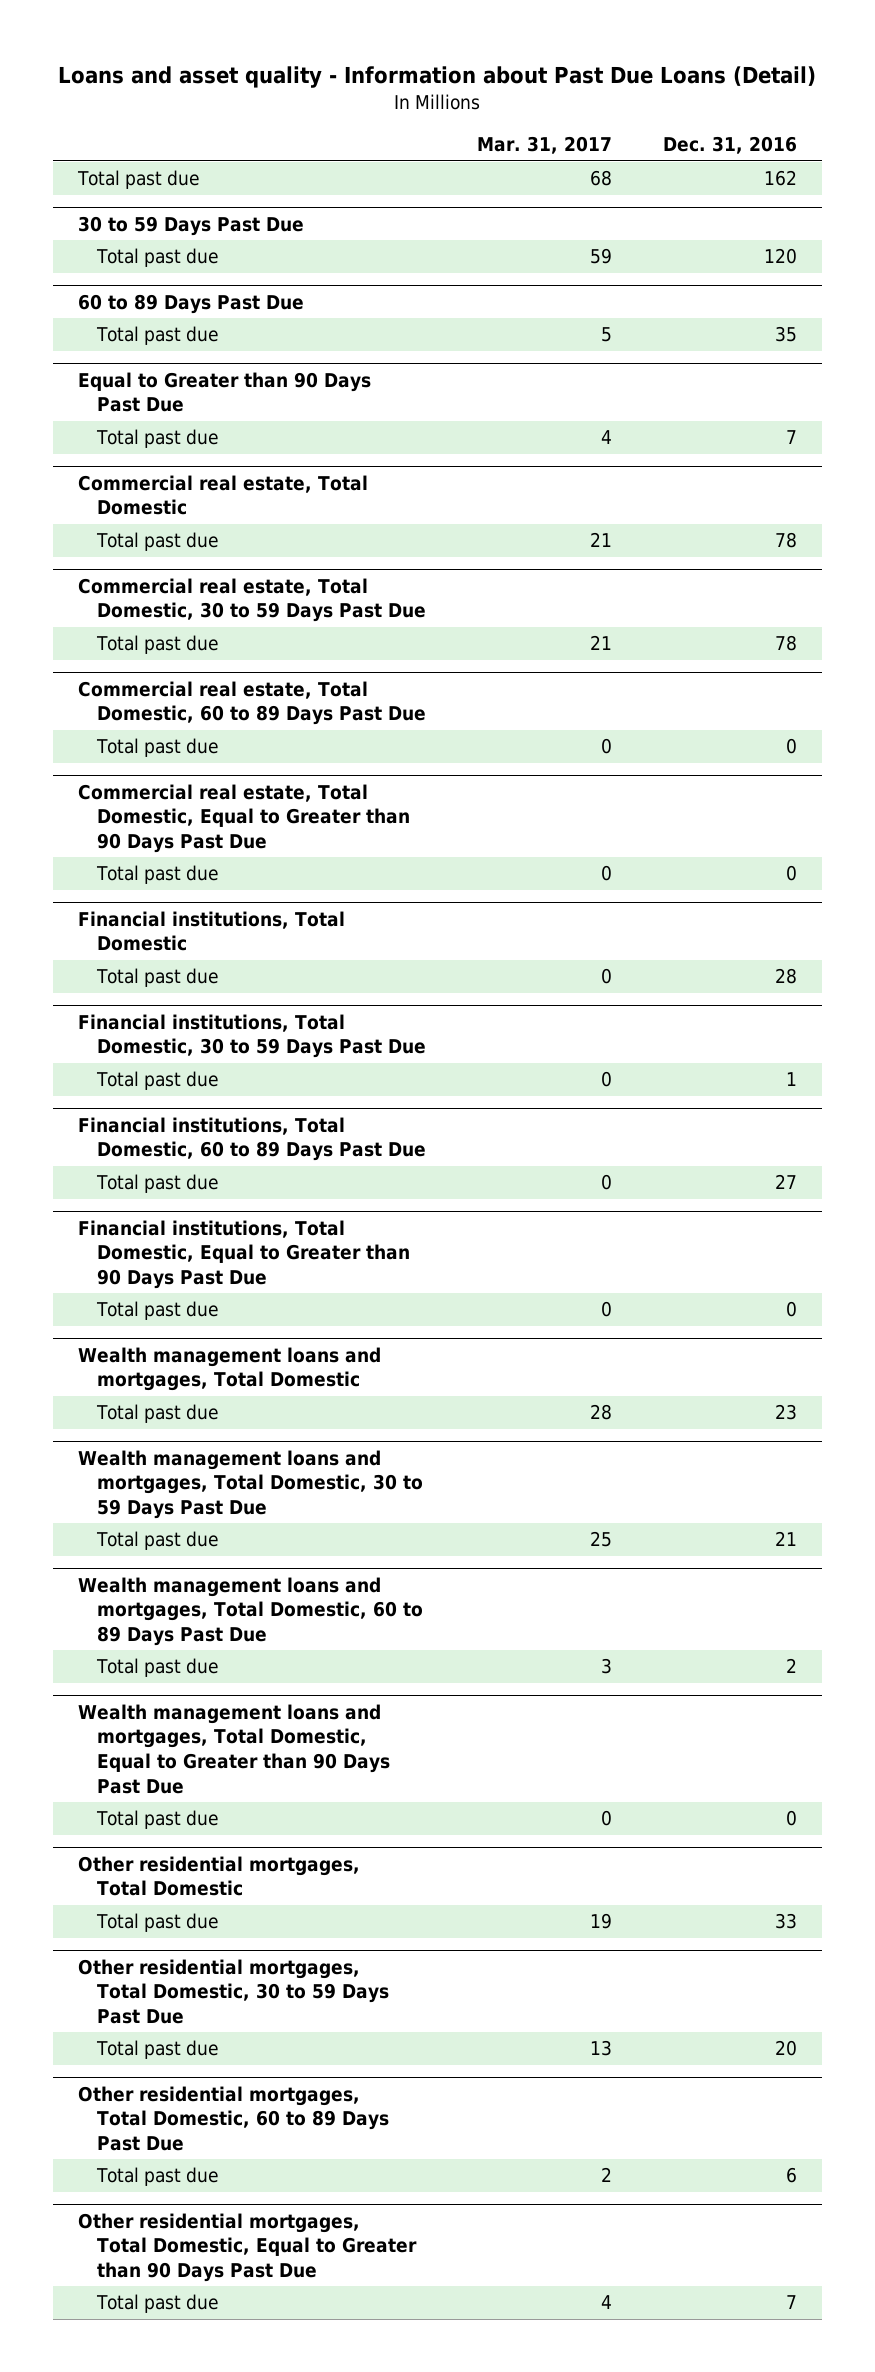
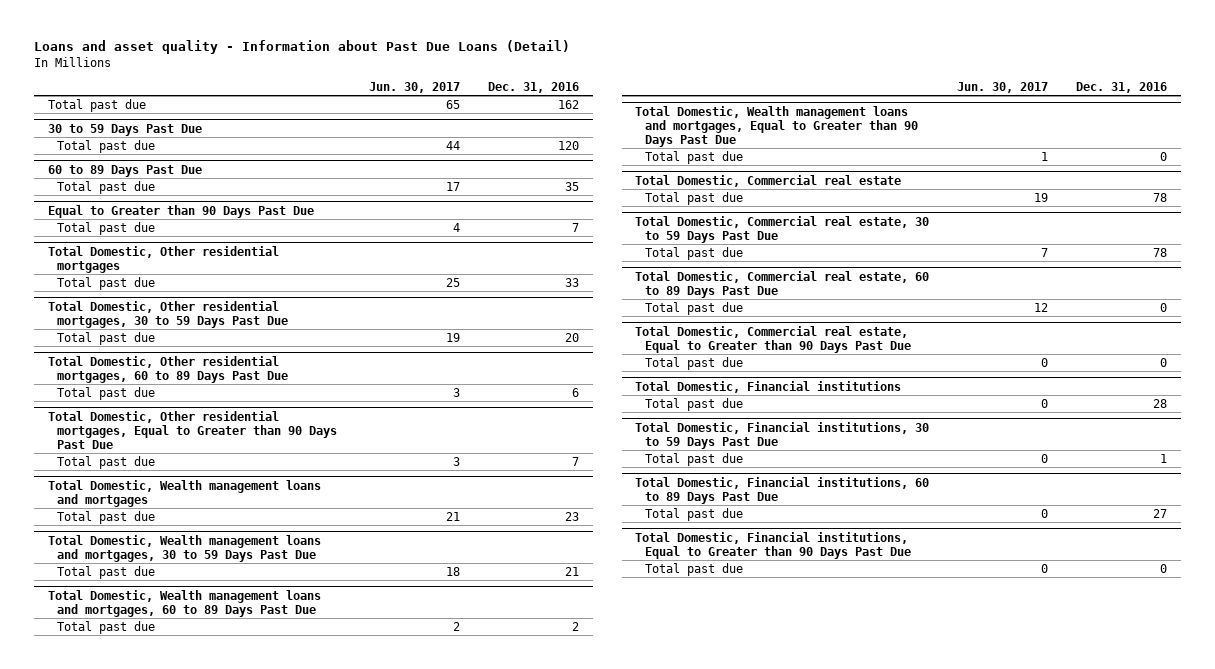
- | Mar. 31, 2017 | Dec. 31, 2016
+ | Jun. 30, 2017 | Dec. 31, 2016
- Commercial real estate, Total Domestic
+ Total Domestic, Other residential mortgages
+ Total past due | 25 | 33
+ Total Domestic, Other residential mortgages, 30 to 59 Days Past Due
+ Total past due | 19 | 20
+ Total Domestic, Other residential mortgages, 60 to 89 Days Past Due
+ Total past due | 3 | 6
+ Total Domestic, Other residential mortgages, Equal to Greater than 90 Days Past Due
+ Total past due | 3 | 7
+ Total Domestic, Wealth management loans and mortgages
+ Total past due | 21 | 23
+ Total Domestic, Wealth management loans and mortgages, 30 to 59 Days Past Due
+ Total past due | 18 | 21
+ Total Domestic, Wealth management loans and mortgages, 60 to 89 Days Past Due
+ Total past due | 2 | 2
+ Total Domestic, Wealth management loans and mortgages, Equal to Greater than 90 Days Past Due
+ Total past due | 1 | 0
+ Total Domestic, Commercial real estate
- Commercial real estate, Total Domestic, 30 to 59 Days Past Due
+ Total Domestic, Commercial real estate, 30 to 59 Days Past Due
- Commercial real estate, Total Domestic, 60 to 89 Days Past Due
+ Total Domestic, Commercial real estate, 60 to 89 Days Past Due
- Commercial real estate, Total Domestic, Equal to Greater than 90 Days Past Due
+ Total Domestic, Commercial real estate, Equal to Greater than 90 Days Past Due
- Financial institutions, Total Domestic
+ Total Domestic, Financial institutions
- Financial institutions, Total Domestic, 30 to 59 Days Past Due
+ Total Domestic, Financial institutions, 30 to 59 Days Past Due
- Financial institutions, Total Domestic, 60 to 89 Days Past Due
+ Total Domestic, Financial institutions, 60 to 89 Days Past Due
- Financial institutions, Total Domestic, Equal to Greater than 90 Days Past Due
- Total past due | 0 | 0
- Wealth management loans and mortgages, Total Domestic
- Total past due | 28 | 23
- Wealth management loans and mortgages, Total Domestic, 30 to 59 Days Past Due
- Total past due | 25 | 21
- Wealth management loans and mortgages, Total Domestic, 60 to 89 Days Past Due
- Total past due | 3 | 2
- Wealth management loans and mortgages, Total Domestic, Equal to Greater than 90 Days Past Due
+ Total Domestic, Financial institutions, Equal to Greater than 90 Days Past Due
- Other residential mortgages, Total Domestic
- Total past due | 19 | 33
- Other residential mortgages, Total Domestic, 30 to 59 Days Past Due
- Total past due | 13 | 20
- Other residential mortgages, Total Domestic, 60 to 89 Days Past Due
- Total past due | 2 | 6
- Other residential mortgages, Total Domestic, Equal to Greater than 90 Days Past Due
- Total past due | 4 | 7

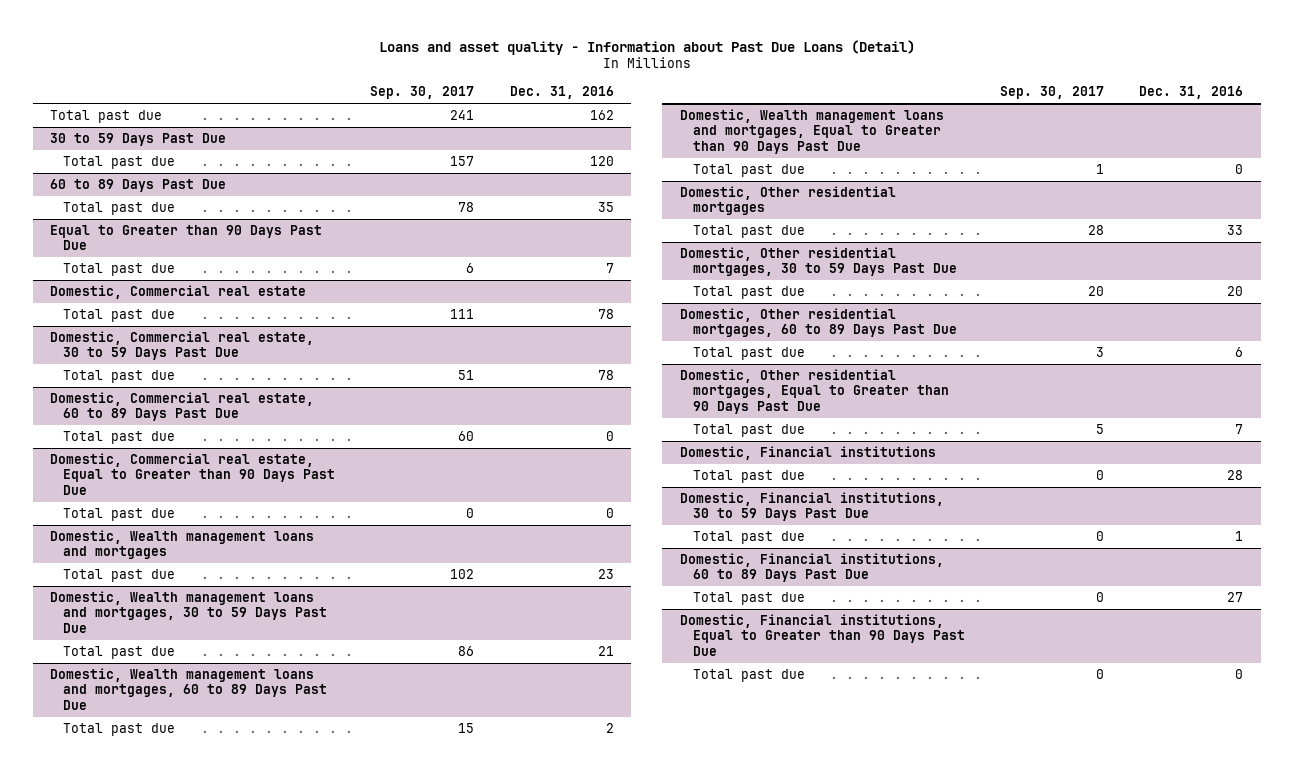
- | Jun. 30, 2017 | Dec. 31, 2016
+ | Sep. 30, 2017 | Dec. 31, 2016
- Total Domestic, Other residential mortgages
- Total past due | 25 | 33
- Total Domestic, Other residential mortgages, 30 to 59 Days Past Due
- Total past due | 19 | 20
- Total Domestic, Other residential mortgages, 60 to 89 Days Past Due
- Total past due | 3 | 6
- Total Domestic, Other residential mortgages, Equal to Greater than 90 Days Past Due
- Total past due | 3 | 7
- Total Domestic, Wealth management loans and mortgages
- Total past due | 21 | 23
- Total Domestic, Wealth management loans and mortgages, 30 to 59 Days Past Due
- Total past due | 18 | 21
- Total Domestic, Wealth management loans and mortgages, 60 to 89 Days Past Due
- Total past due | 2 | 2
- Total Domestic, Wealth management loans and mortgages, Equal to Greater than 90 Days Past Due
- Total past due | 1 | 0
- Total Domestic, Commercial real estate
+ Domestic, Commercial real estate
- Total Domestic, Commercial real estate, 30 to 59 Days Past Due
+ Domestic, Commercial real estate, 30 to 59 Days Past Due
- Total Domestic, Commercial real estate, 60 to 89 Days Past Due
+ Domestic, Commercial real estate, 60 to 89 Days Past Due
- Total Domestic, Commercial real estate, Equal to Greater than 90 Days Past Due
+ Domestic, Commercial real estate, Equal to Greater than 90 Days Past Due
- Total Domestic, Financial institutions
+ Domestic, Wealth management loans and mortgages
+ Total past due | 102 | 23
+ Domestic, Wealth management loans and mortgages, 30 to 59 Days Past Due
+ Total past due | 86 | 21
+ Domestic, Wealth management loans and mortgages, 60 to 89 Days Past Due
+ Total past due | 15 | 2
+ Domestic, Wealth management loans and mortgages, Equal to Greater than 90 Days Past Due
+ Total past due | 1 | 0
+ Domestic, Other residential mortgages
+ Total past due | 28 | 33
+ Domestic, Other residential mortgages, 30 to 59 Days Past Due
+ Total past due | 20 | 20
+ Domestic, Other residential mortgages, 60 to 89 Days Past Due
+ Total past due | 3 | 6
+ Domestic, Other residential mortgages, Equal to Greater than 90 Days Past Due
+ Total past due | 5 | 7
+ Domestic, Financial institutions
- Total Domestic, Financial institutions, 30 to 59 Days Past Due
+ Domestic, Financial institutions, 30 to 59 Days Past Due
- Total Domestic, Financial institutions, 60 to 89 Days Past Due
+ Domestic, Financial institutions, 60 to 89 Days Past Due
- Total Domestic, Financial institutions, Equal to Greater than 90 Days Past Due
+ Domestic, Financial institutions, Equal to Greater than 90 Days Past Due

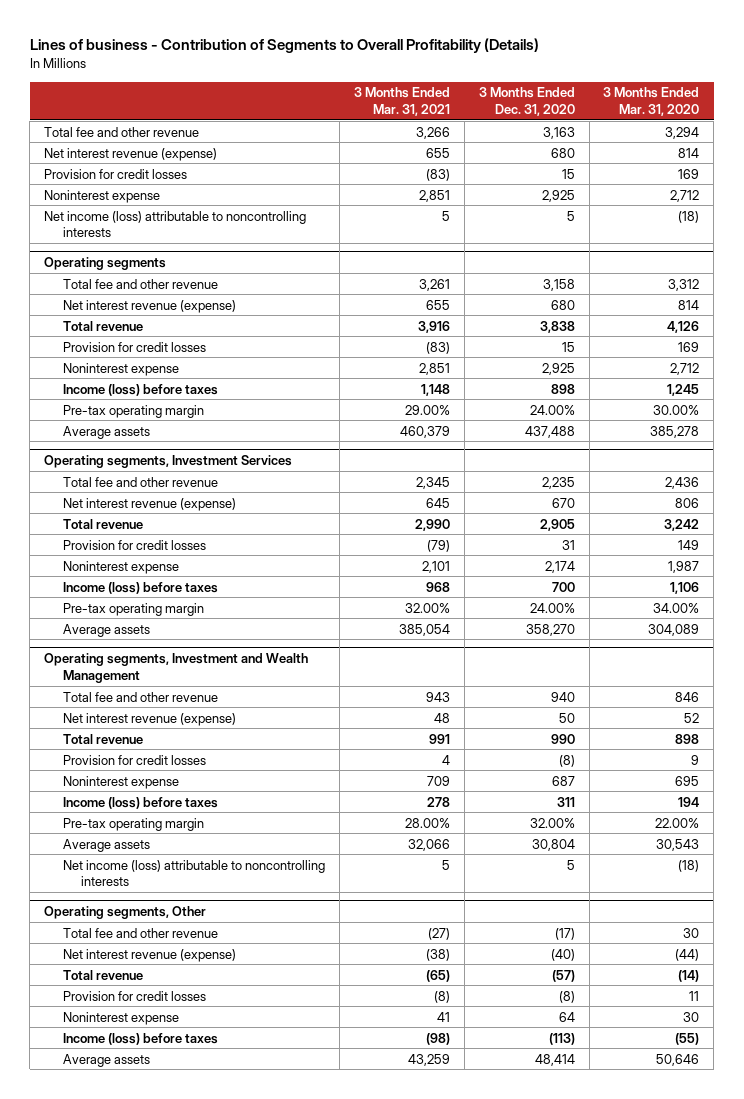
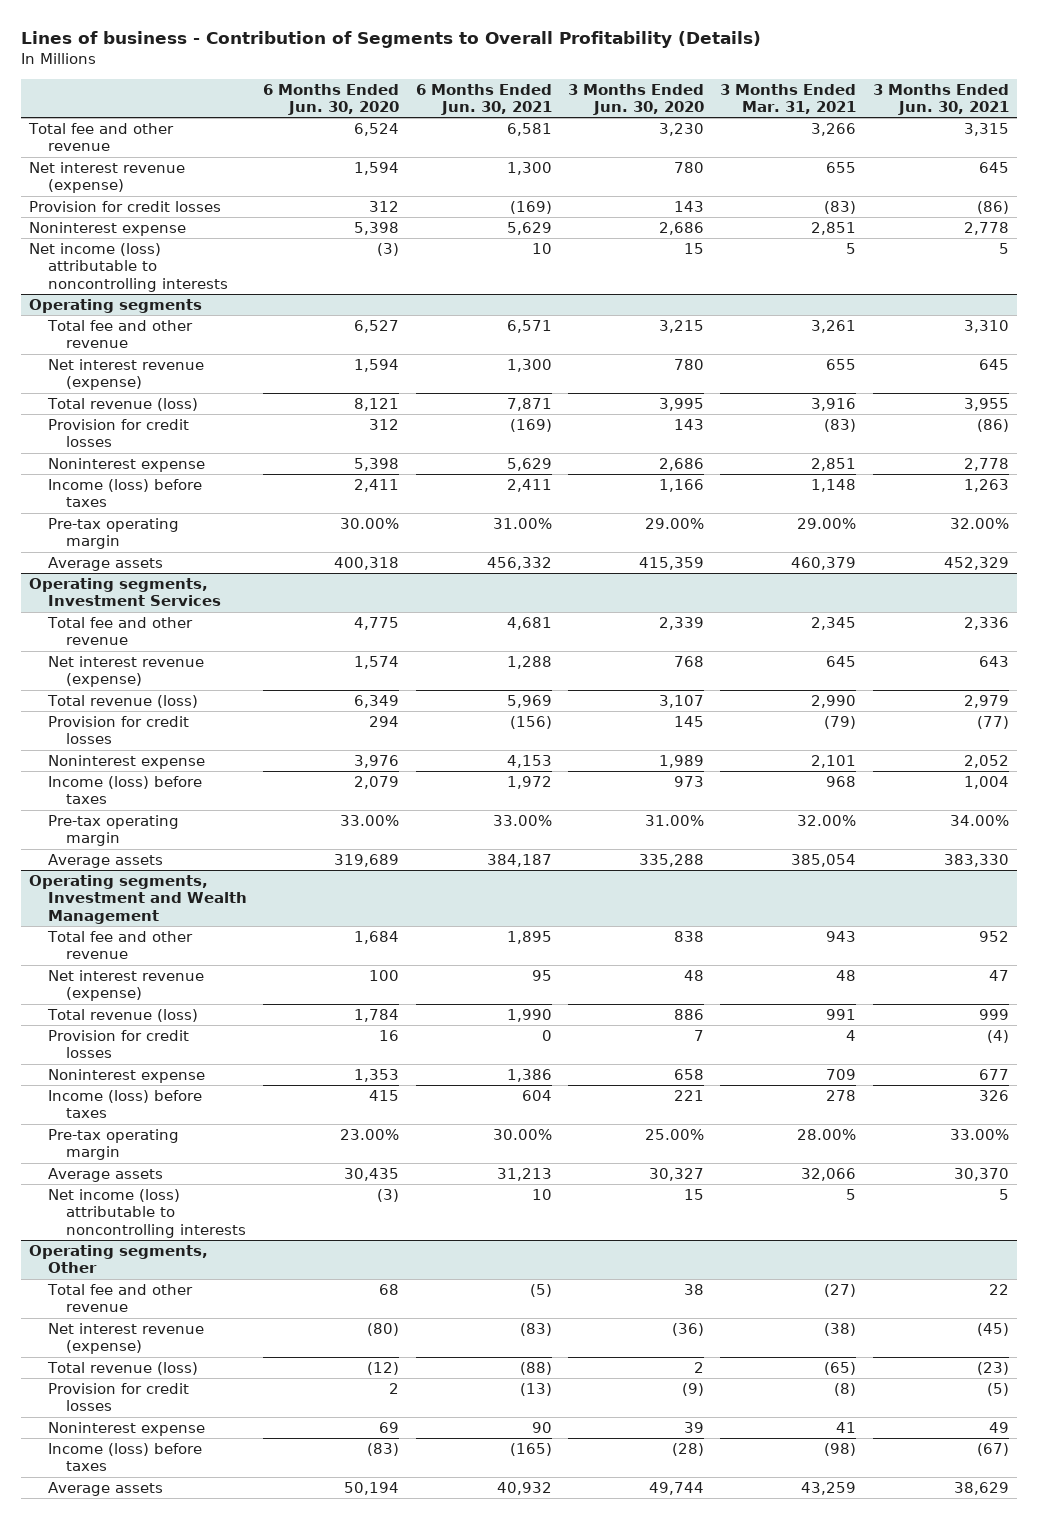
- | 3 Months Ended Mar. 31, 2021 | 3 Months Ended Dec. 31, 2020 | 3 Months Ended Mar. 31, 2020
+ | 6 Months Ended Jun. 30, 2020 | 6 Months Ended Jun. 30, 2021 | 3 Months Ended Jun. 30, 2020 | 3 Months Ended Mar. 31, 2021 | 3 Months Ended Jun. 30, 2021
@ Operating segments
- Total revenue | 3,916 | 3,838 | 4,126
+ Total revenue (loss) | 8,121 | 7,871 | 3,995 | 3,916 | 3,955
@ Operating segments, Investment Services
- Total revenue | 2,990 | 2,905 | 3,242
+ Total revenue (loss) | 6,349 | 5,969 | 3,107 | 2,990 | 2,979
@ Operating segments, Investment and Wealth Management
- Total revenue | 991 | 990 | 898
+ Total revenue (loss) | 1,784 | 1,990 | 886 | 991 | 999
@ Operating segments, Other
- Total revenue | (65) | (57) | (14)
+ Total revenue (loss) | (12) | (88) | 2 | (65) | (23)

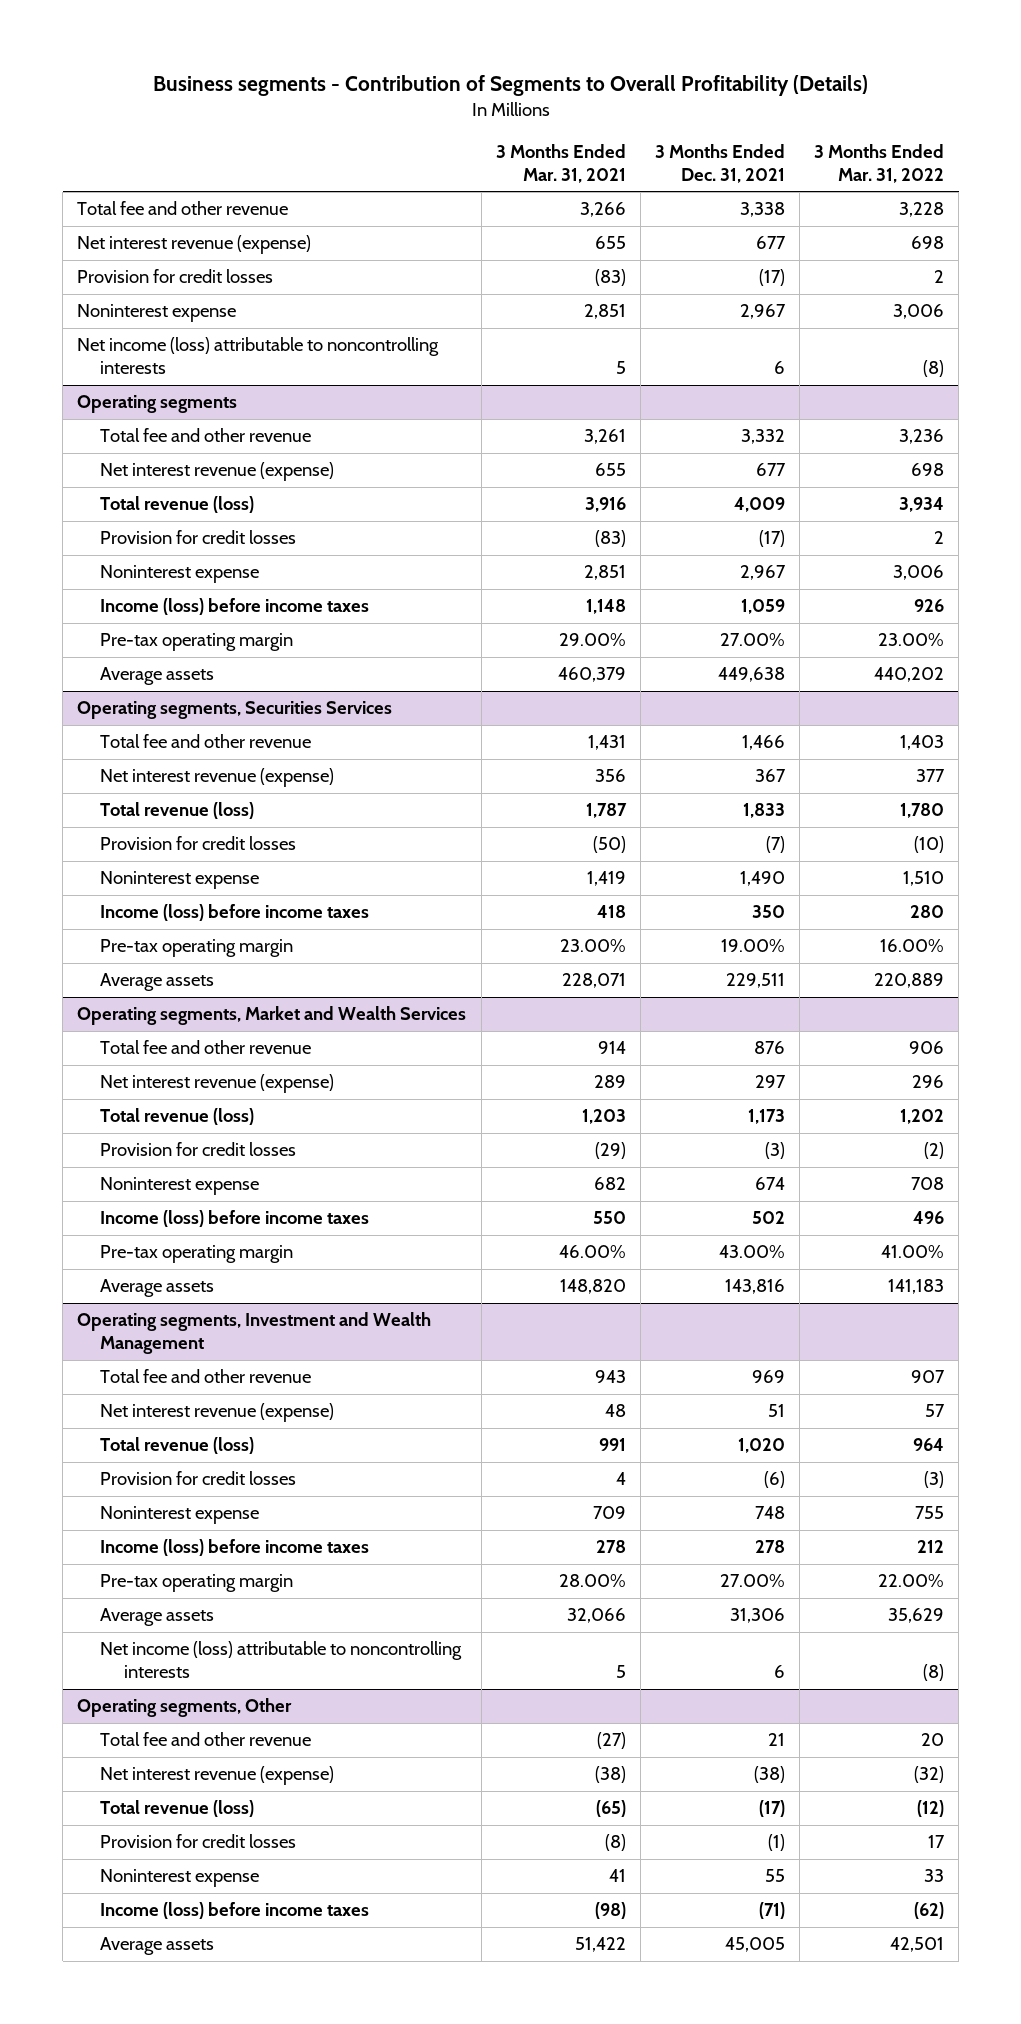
- Lines of business - Contribution of Segments to Overall Profitability (Details)
+ Business segments - Contribution of Segments to Overall Profitability (Details)
- | 6 Months Ended Jun. 30, 2020 | 6 Months Ended Jun. 30, 2021 | 3 Months Ended Jun. 30, 2020 | 3 Months Ended Mar. 31, 2021 | 3 Months Ended Jun. 30, 2021
+ | 3 Months Ended Mar. 31, 2021 | 3 Months Ended Dec. 31, 2021 | 3 Months Ended Mar. 31, 2022
@ Operating segments
- Income (loss) before taxes | 2,411 | 2,411 | 1,166 | 1,148 | 1,263
+ Income (loss) before income taxes | 1,148 | 1,059 | 926
- Operating segments, Investment Services
- Total fee and other revenue | 4,775 | 4,681 | 2,339 | 2,345 | 2,336
- Net interest revenue (expense) | 1,574 | 1,288 | 768 | 645 | 643
- Total revenue (loss) | 6,349 | 5,969 | 3,107 | 2,990 | 2,979
- Provision for credit losses | 294 | (156) | 145 | (79) | (77)
- Noninterest expense | 3,976 | 4,153 | 1,989 | 2,101 | 2,052
- Income (loss) before taxes | 2,079 | 1,972 | 973 | 968 | 1,004
- Pre-tax operating margin | 33.00% | 33.00% | 31.00% | 32.00% | 34.00%
- Average assets | 319,689 | 384,187 | 335,288 | 385,054 | 383,330
+ Operating segments, Securities Services
+ Total fee and other revenue | 1,431 | 1,466 | 1,403
+ Net interest revenue (expense) | 356 | 367 | 377
+ Total revenue (loss) | 1,787 | 1,833 | 1,780
+ Provision for credit losses | (50) | (7) | (10)
+ Noninterest expense | 1,419 | 1,490 | 1,510
+ Income (loss) before income taxes | 418 | 350 | 280
+ Pre-tax operating margin | 23.00% | 19.00% | 16.00%
+ Average assets | 228,071 | 229,511 | 220,889
+ Operating segments, Market and Wealth Services
+ Total fee and other revenue | 914 | 876 | 906
+ Net interest revenue (expense) | 289 | 297 | 296
+ Total revenue (loss) | 1,203 | 1,173 | 1,202
+ Provision for credit losses | (29) | (3) | (2)
+ Noninterest expense | 682 | 674 | 708
+ Income (loss) before income taxes | 550 | 502 | 496
+ Pre-tax operating margin | 46.00% | 43.00% | 41.00%
+ Average assets | 148,820 | 143,816 | 141,183
@ Operating segments, Investment and Wealth Management
- Income (loss) before taxes | 415 | 604 | 221 | 278 | 326
+ Income (loss) before income taxes | 278 | 278 | 212
@ Operating segments, Other
- Income (loss) before taxes | (83) | (165) | (28) | (98) | (67)
- Average assets | 50,194 | 40,932 | 49,744 | 43,259 | 38,629
+ Income (loss) before income taxes | (98) | (71) | (62)
+ Average assets | 51,422 | 45,005 | 42,501

